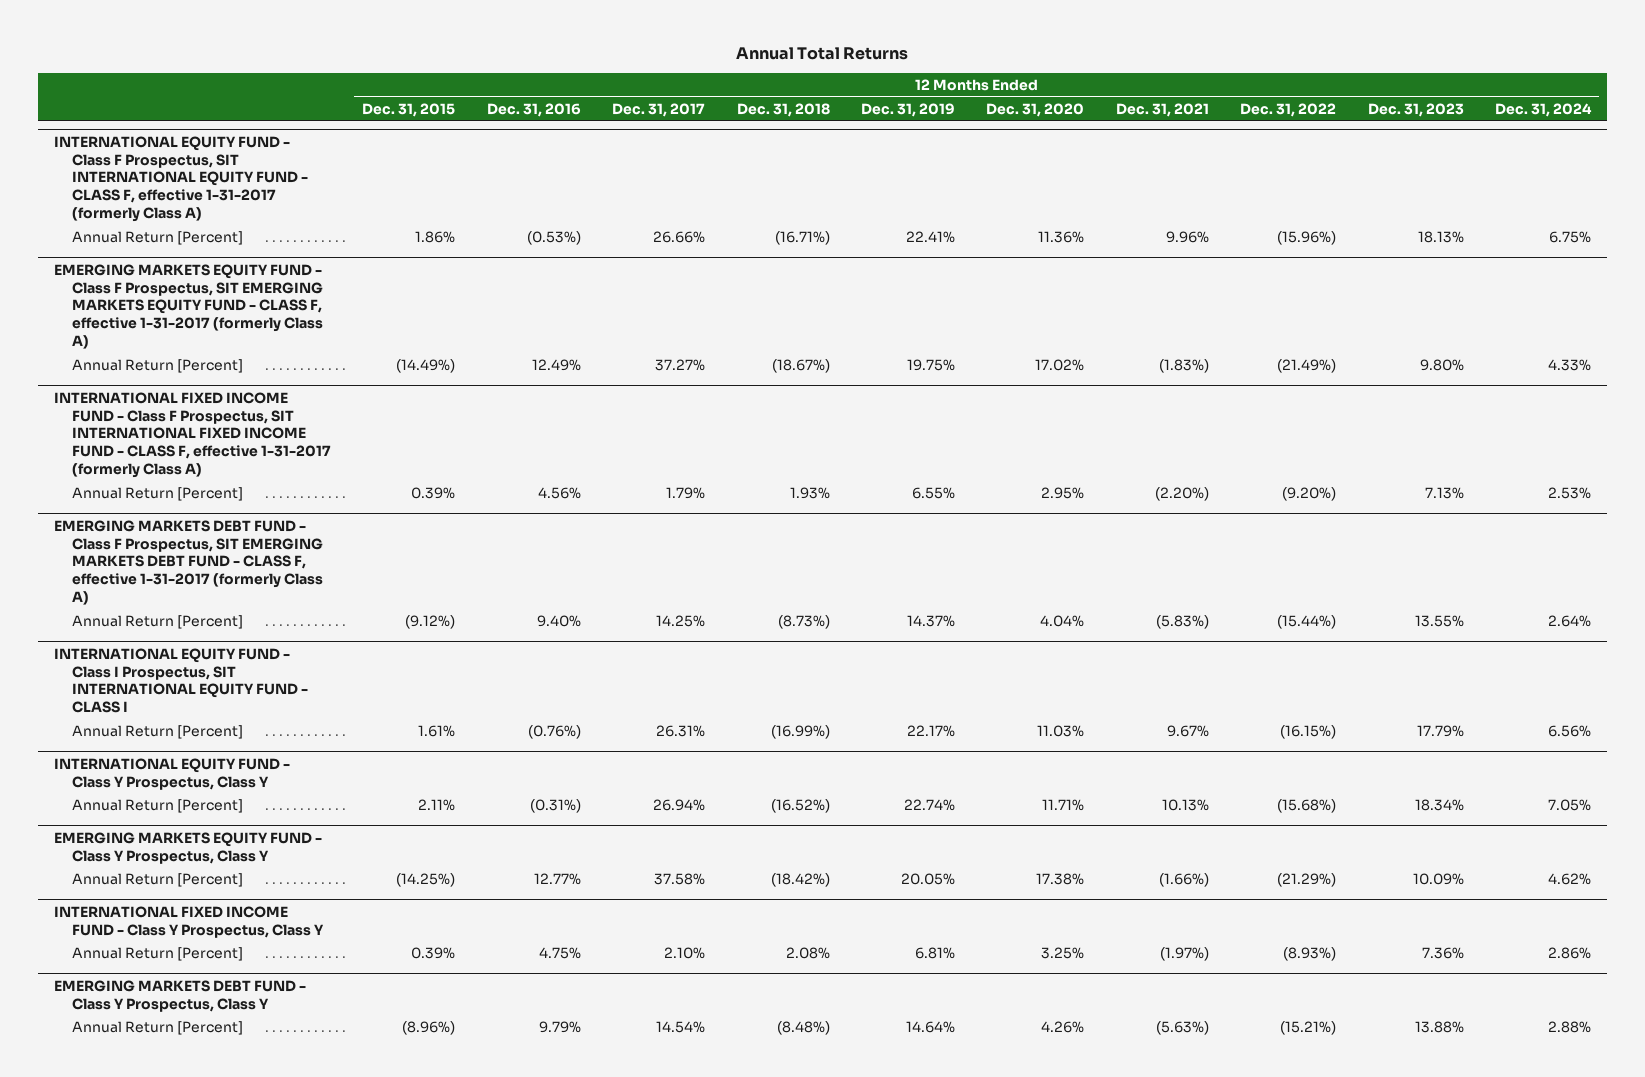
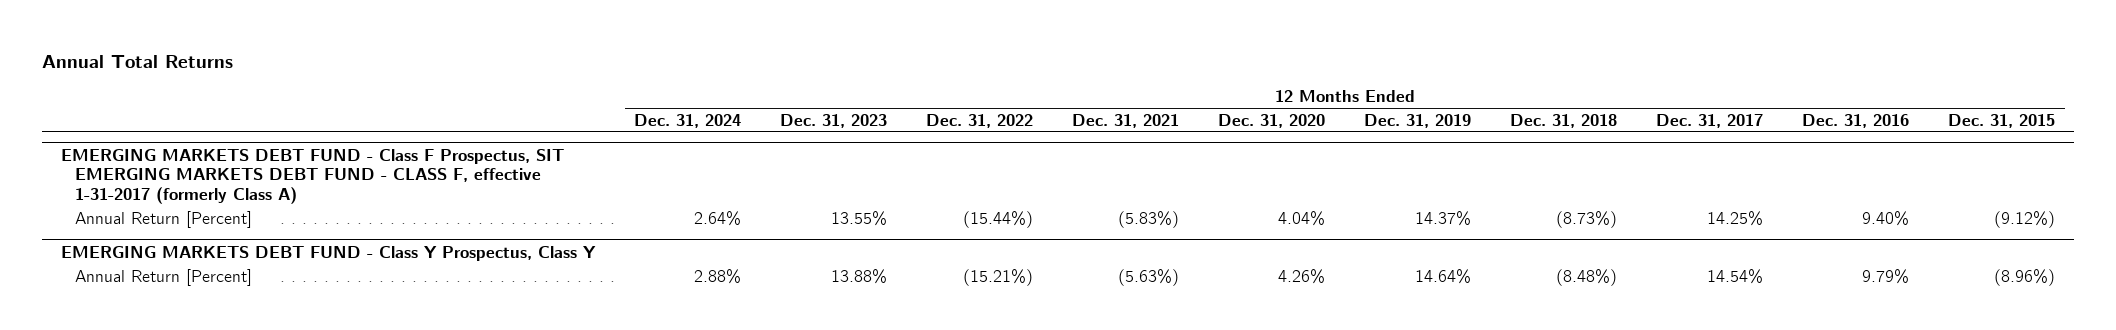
- | 12 Months Ended Dec. 31, 2015 | 12 Months Ended Dec. 31, 2016 | 12 Months Ended Dec. 31, 2017 | 12 Months Ended Dec. 31, 2018 | 12 Months Ended Dec. 31, 2019 | 12 Months Ended Dec. 31, 2020 | 12 Months Ended Dec. 31, 2021 | 12 Months Ended Dec. 31, 2022 | 12 Months Ended Dec. 31, 2023 | 12 Months Ended Dec. 31, 2024
+ | 12 Months Ended Dec. 31, 2024 | 12 Months Ended Dec. 31, 2023 | 12 Months Ended Dec. 31, 2022 | 12 Months Ended Dec. 31, 2021 | 12 Months Ended Dec. 31, 2020 | 12 Months Ended Dec. 31, 2019 | 12 Months Ended Dec. 31, 2018 | 12 Months Ended Dec. 31, 2017 | 12 Months Ended Dec. 31, 2016 | 12 Months Ended Dec. 31, 2015
- INTERNATIONAL EQUITY FUND - Class F Prospectus, SIT INTERNATIONAL EQUITY FUND - CLASS F, effective 1-31-2017 (formerly Class A)
- Annual Return [Percent] | 1.86% | (0.53%) | 26.66% | (16.71%) | 22.41% | 11.36% | 9.96% | (15.96%) | 18.13% | 6.75%
- EMERGING MARKETS EQUITY FUND - Class F Prospectus, SIT EMERGING MARKETS EQUITY FUND - CLASS F, effective 1-31-2017 (formerly Class A)
- Annual Return [Percent] | (14.49%) | 12.49% | 37.27% | (18.67%) | 19.75% | 17.02% | (1.83%) | (21.49%) | 9.80% | 4.33%
- INTERNATIONAL FIXED INCOME FUND - Class F Prospectus, SIT INTERNATIONAL FIXED INCOME FUND - CLASS F, effective 1-31-2017 (formerly Class A)
- Annual Return [Percent] | 0.39% | 4.56% | 1.79% | 1.93% | 6.55% | 2.95% | (2.20%) | (9.20%) | 7.13% | 2.53%
- INTERNATIONAL EQUITY FUND - Class I Prospectus, SIT INTERNATIONAL EQUITY FUND - CLASS I
- Annual Return [Percent] | 1.61% | (0.76%) | 26.31% | (16.99%) | 22.17% | 11.03% | 9.67% | (16.15%) | 17.79% | 6.56%
- INTERNATIONAL EQUITY FUND - Class Y Prospectus, Class Y
- Annual Return [Percent] | 2.11% | (0.31%) | 26.94% | (16.52%) | 22.74% | 11.71% | 10.13% | (15.68%) | 18.34% | 7.05%
- EMERGING MARKETS EQUITY FUND - Class Y Prospectus, Class Y
- Annual Return [Percent] | (14.25%) | 12.77% | 37.58% | (18.42%) | 20.05% | 17.38% | (1.66%) | (21.29%) | 10.09% | 4.62%
- INTERNATIONAL FIXED INCOME FUND - Class Y Prospectus, Class Y
- Annual Return [Percent] | 0.39% | 4.75% | 2.10% | 2.08% | 6.81% | 3.25% | (1.97%) | (8.93%) | 7.36% | 2.86%

